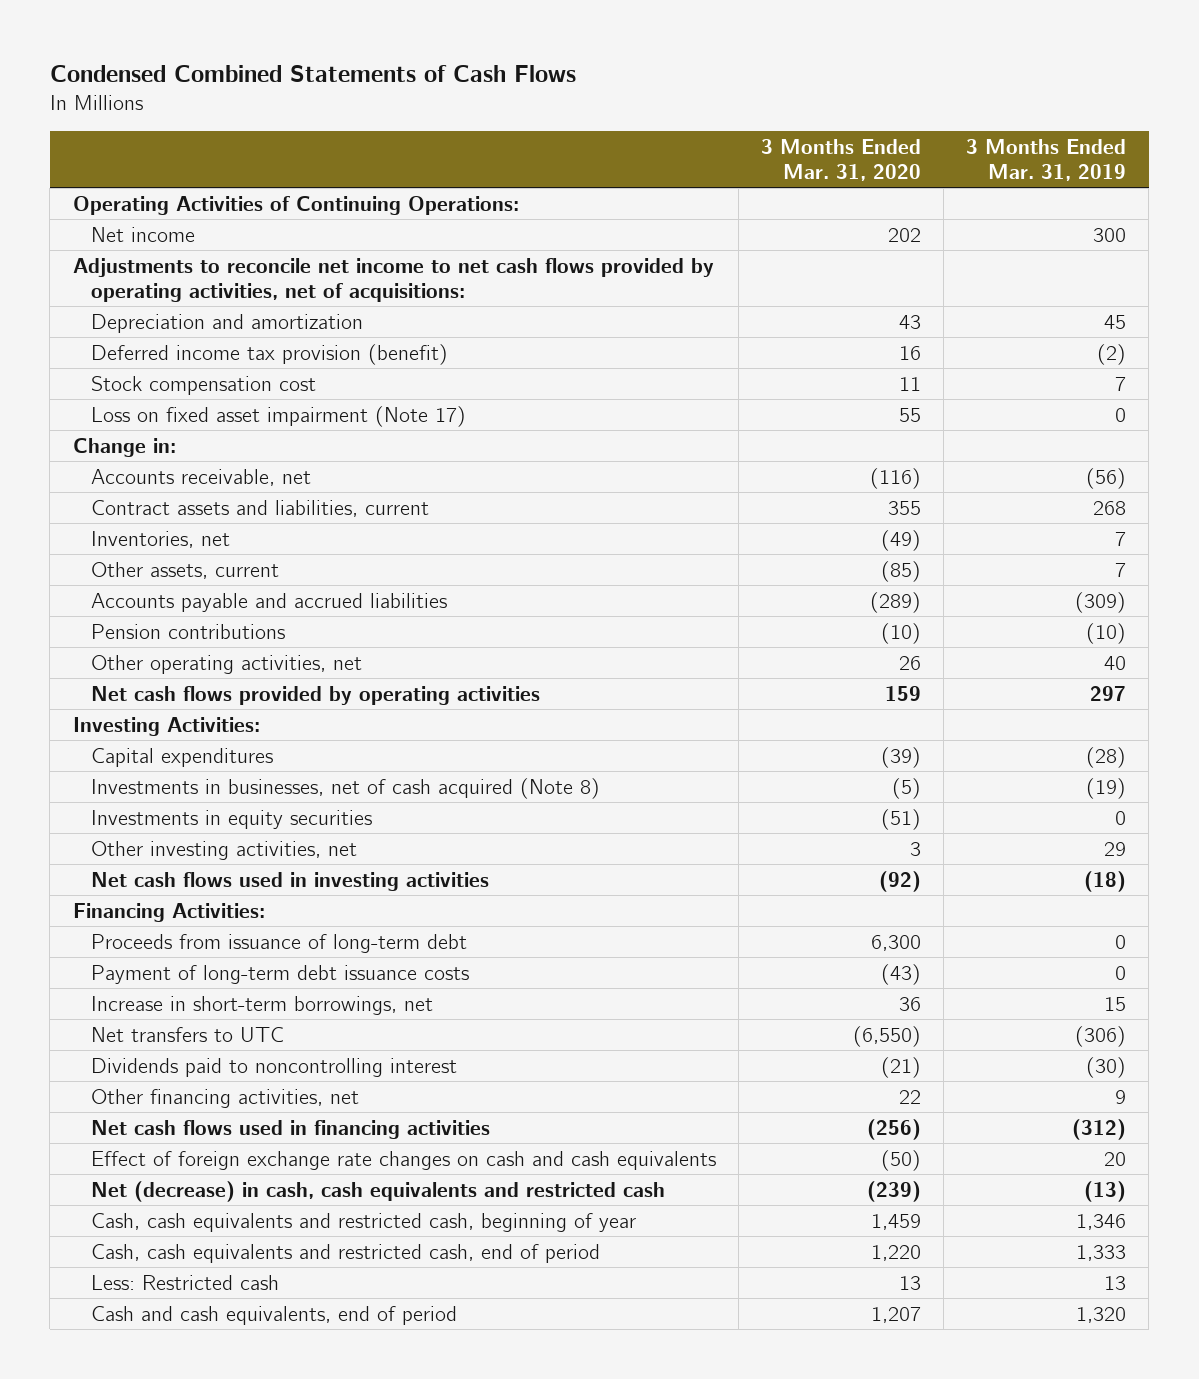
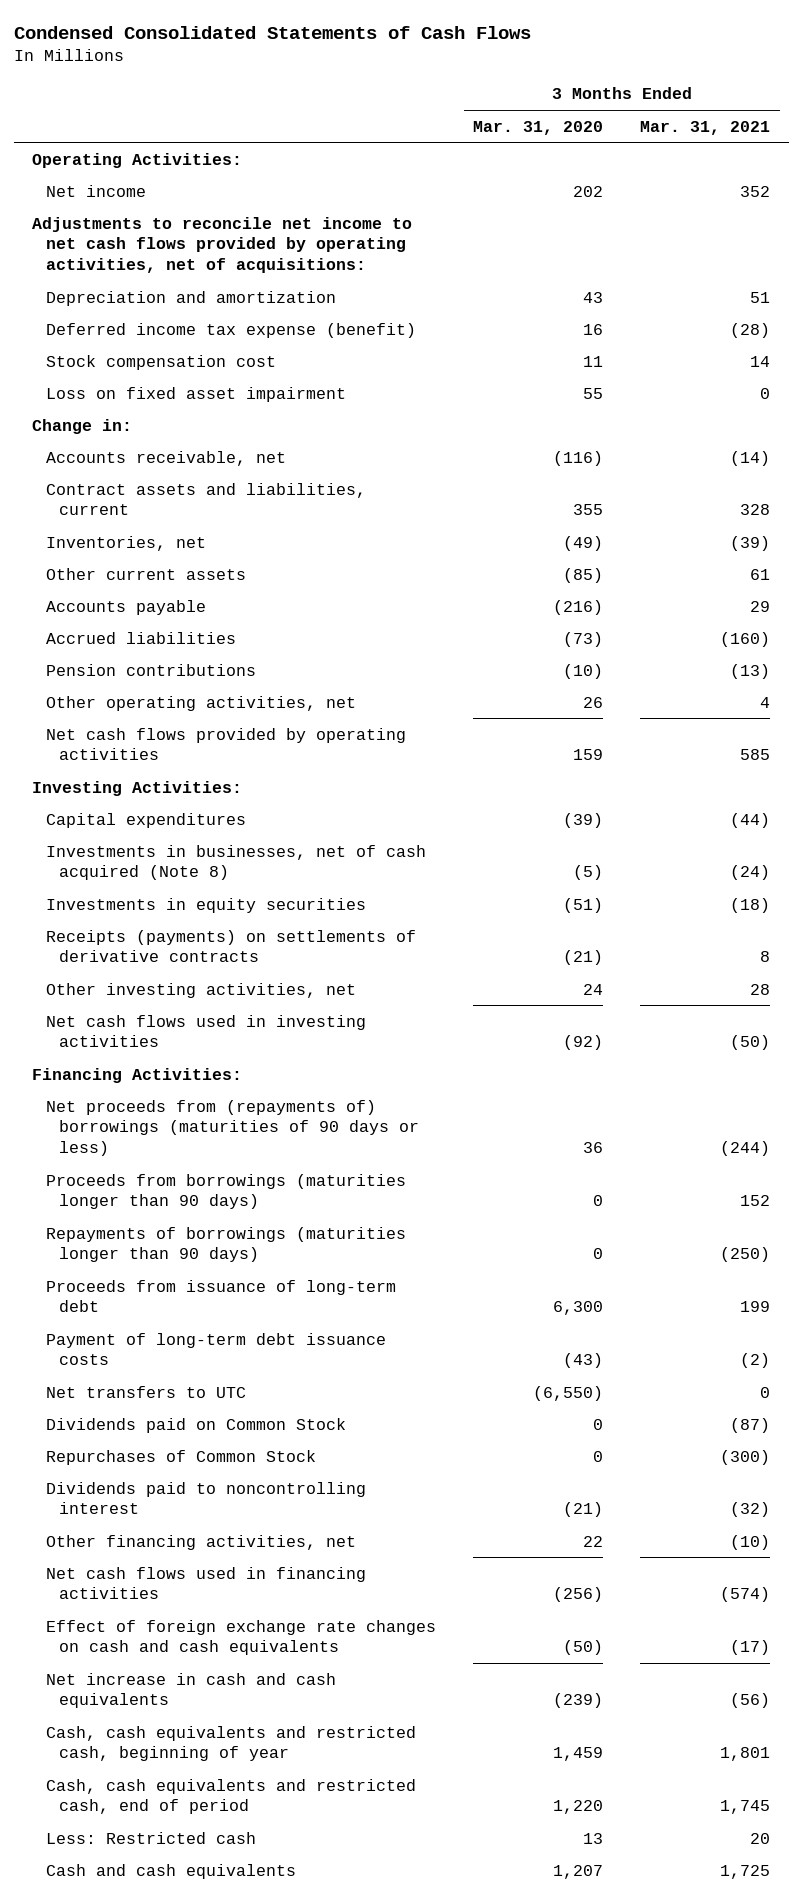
- Condensed Combined Statements of Cash Flows
+ Condensed Consolidated Statements of Cash Flows
- | 3 Months Ended Mar. 31, 2020 | 3 Months Ended Mar. 31, 2019
+ | 3 Months Ended Mar. 31, 2020 | 3 Months Ended Mar. 31, 2021
- Operating Activities of Continuing Operations:
+ Operating Activities:
- Deferred income tax provision (benefit) | 16 | (2)
+ Deferred income tax expense (benefit) | 16 | (28)
- Loss on fixed asset impairment (Note 17) | 55 | 0
+ Loss on fixed asset impairment | 55 | 0
- Other assets, current | (85) | 7
- Accounts payable and accrued liabilities | (289) | (309)
+ Other current assets | (85) | 61
+ Accounts payable | (216) | 29
+ Accrued liabilities | (73) | (160)
- Other investing activities, net | 3 | 29
+ Receipts (payments) on settlements of derivative contracts | (21) | 8
+ Other investing activities, net | 24 | 28
+ Net proceeds from (repayments of) borrowings (maturities of 90 days or less) | 36 | (244)
+ Proceeds from borrowings (maturities longer than 90 days) | 0 | 152
+ Repayments of borrowings (maturities longer than 90 days) | 0 | (250)
- Increase in short-term borrowings, net | 36 | 15
+ Dividends paid on Common Stock | 0 | (87)
+ Repurchases of Common Stock | 0 | (300)
- Net (decrease) in cash, cash equivalents and restricted cash | (239) | (13)
+ Net increase in cash and cash equivalents | (239) | (56)
- Cash and cash equivalents, end of period | 1,207 | 1,320
+ Cash and cash equivalents | 1,207 | 1,725

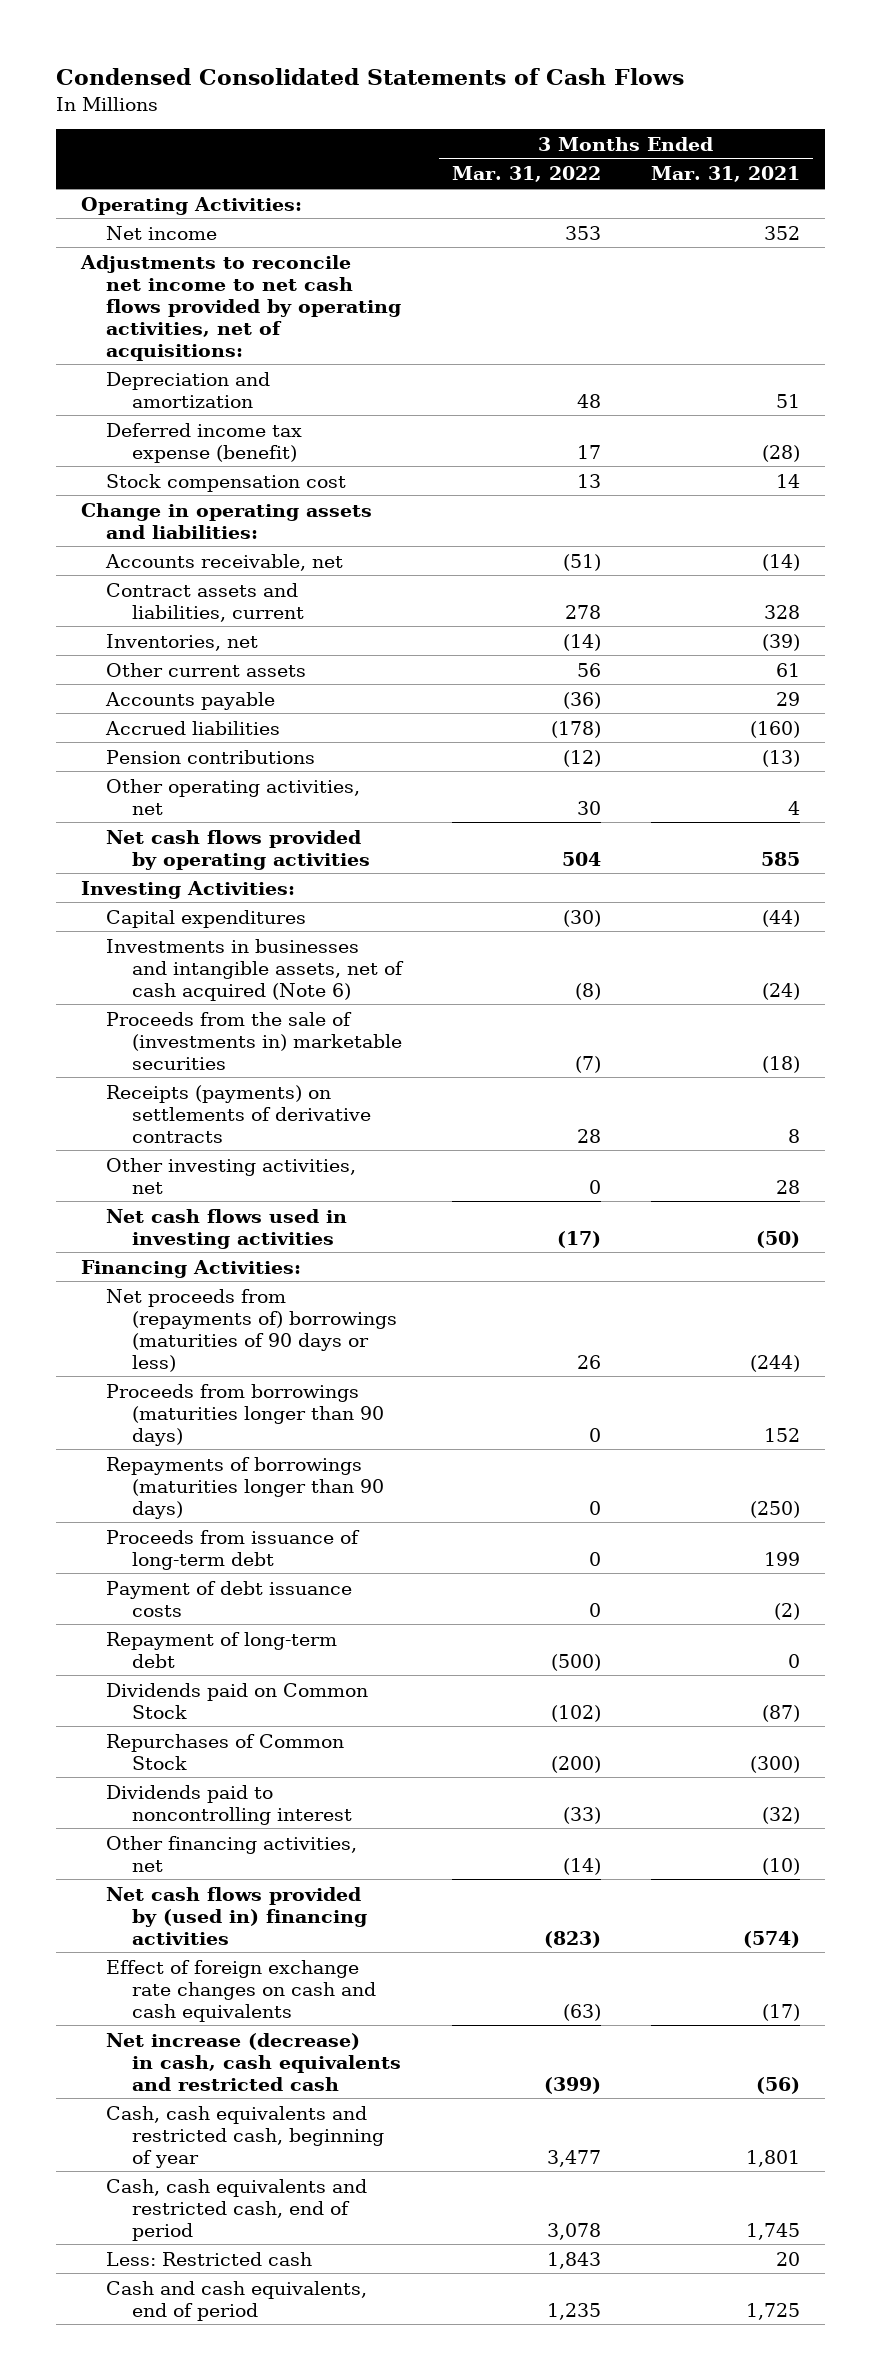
- | 3 Months Ended Mar. 31, 2020 | 3 Months Ended Mar. 31, 2021
+ | 3 Months Ended Mar. 31, 2022 | 3 Months Ended Mar. 31, 2021
- Loss on fixed asset impairment | 55 | 0
- Change in:
+ Change in operating assets and liabilities:
- Investments in businesses, net of cash acquired (Note 8) | (5) | (24)
- Investments in equity securities | (51) | (18)
+ Investments in businesses and intangible assets, net of cash acquired (Note 6) | (8) | (24)
+ Proceeds from the sale of (investments in) marketable securities | (7) | (18)
- Payment of long-term debt issuance costs | (43) | (2)
- Net transfers to UTC | (6,550) | 0
+ Payment of debt issuance costs | 0 | (2)
+ Repayment of long-term debt | (500) | 0
- Net cash flows used in financing activities | (256) | (574)
+ Net cash flows provided by (used in) financing activities | (823) | (574)
- Net increase in cash and cash equivalents | (239) | (56)
+ Net increase (decrease) in cash, cash equivalents and restricted cash | (399) | (56)
- Cash and cash equivalents | 1,207 | 1,725
+ Cash and cash equivalents, end of period | 1,235 | 1,725

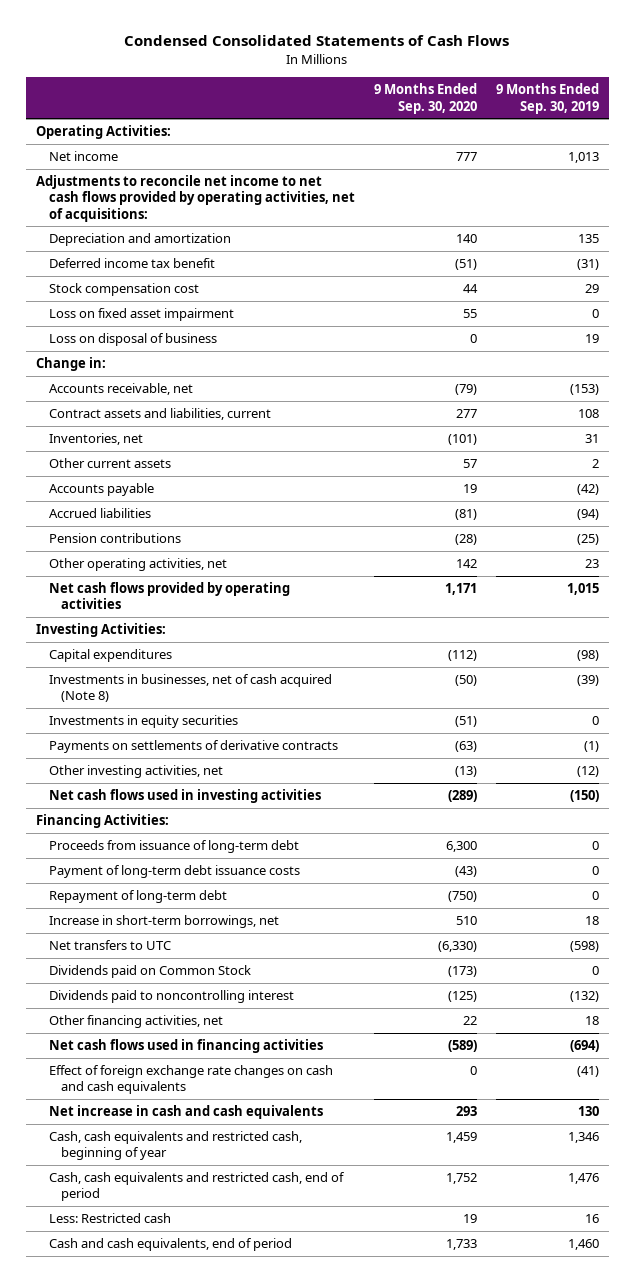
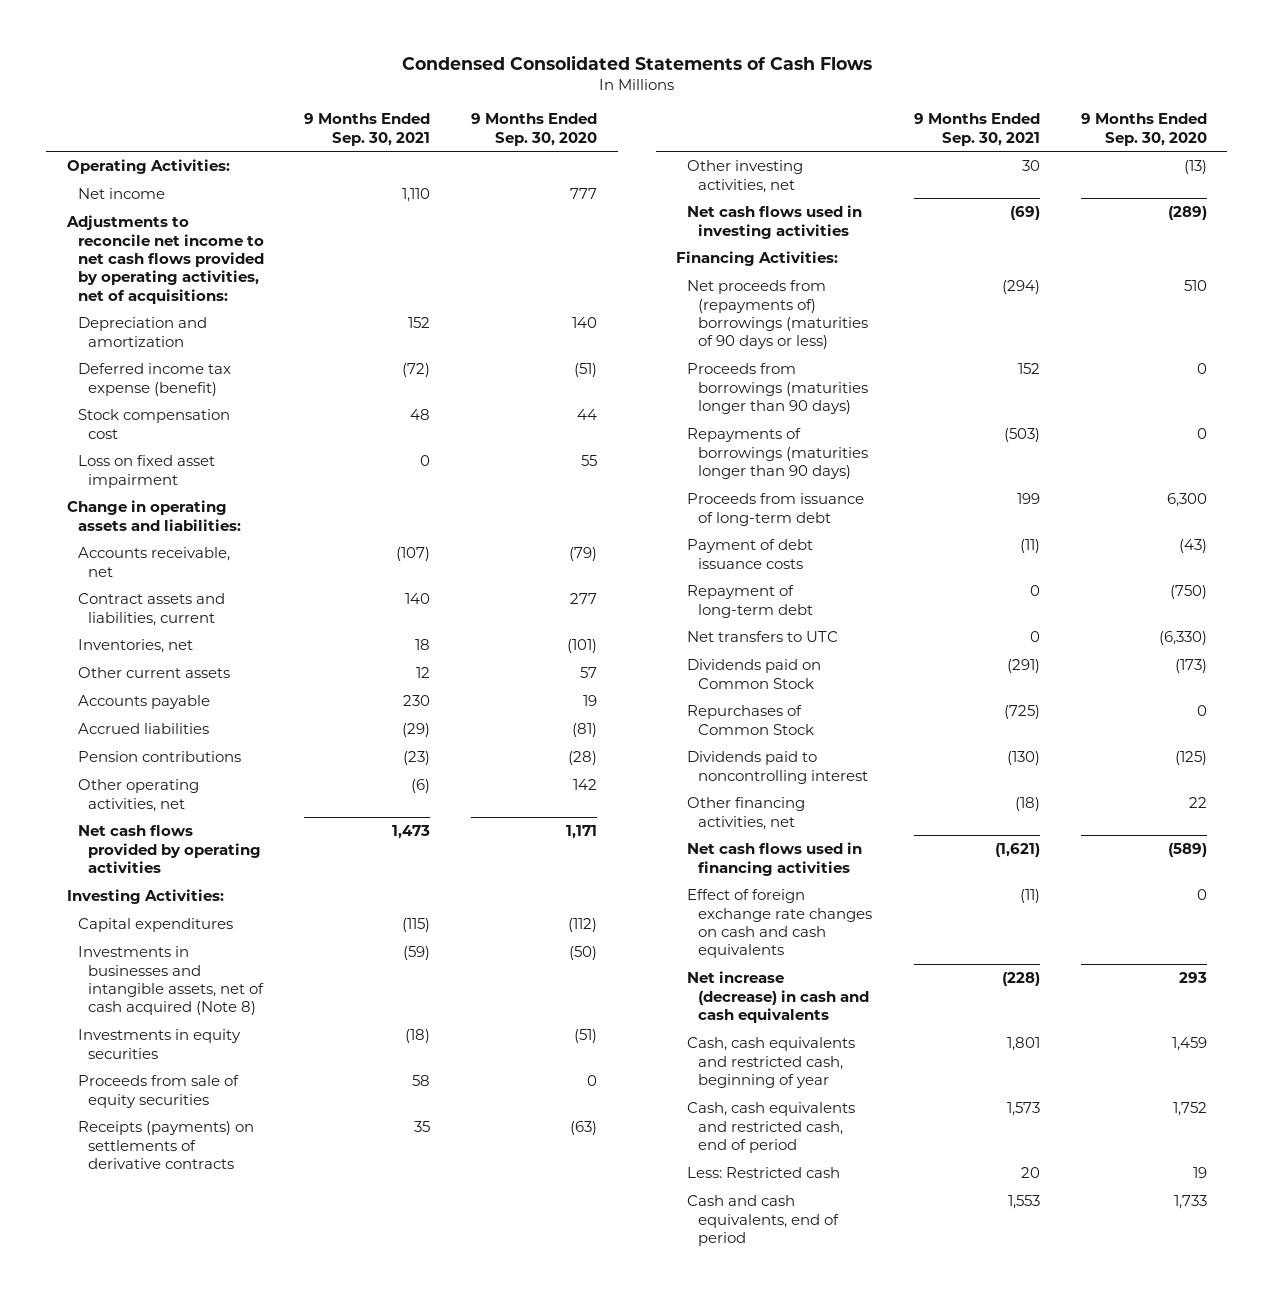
- | 9 Months Ended Sep. 30, 2020 | 9 Months Ended Sep. 30, 2019
+ | 9 Months Ended Sep. 30, 2021 | 9 Months Ended Sep. 30, 2020
- Deferred income tax benefit | (51) | (31)
+ Deferred income tax expense (benefit) | (72) | (51)
- Loss on disposal of business | 0 | 19
- Change in:
+ Change in operating assets and liabilities:
- Investments in businesses, net of cash acquired (Note 8) | (50) | (39)
+ Investments in businesses and intangible assets, net of cash acquired (Note 8) | (59) | (50)
- Payments on settlements of derivative contracts | (63) | (1)
+ Proceeds from sale of equity securities | 58 | 0
+ Receipts (payments) on settlements of derivative contracts | 35 | (63)
+ Net proceeds from (repayments of) borrowings (maturities of 90 days or less) | (294) | 510
+ Proceeds from borrowings (maturities longer than 90 days) | 152 | 0
+ Repayments of borrowings (maturities longer than 90 days) | (503) | 0
- Payment of long-term debt issuance costs | (43) | 0
+ Payment of debt issuance costs | (11) | (43)
- Increase in short-term borrowings, net | 510 | 18
+ Repurchases of Common Stock | (725) | 0
- Net increase in cash and cash equivalents | 293 | 130
+ Net increase (decrease) in cash and cash equivalents | (228) | 293

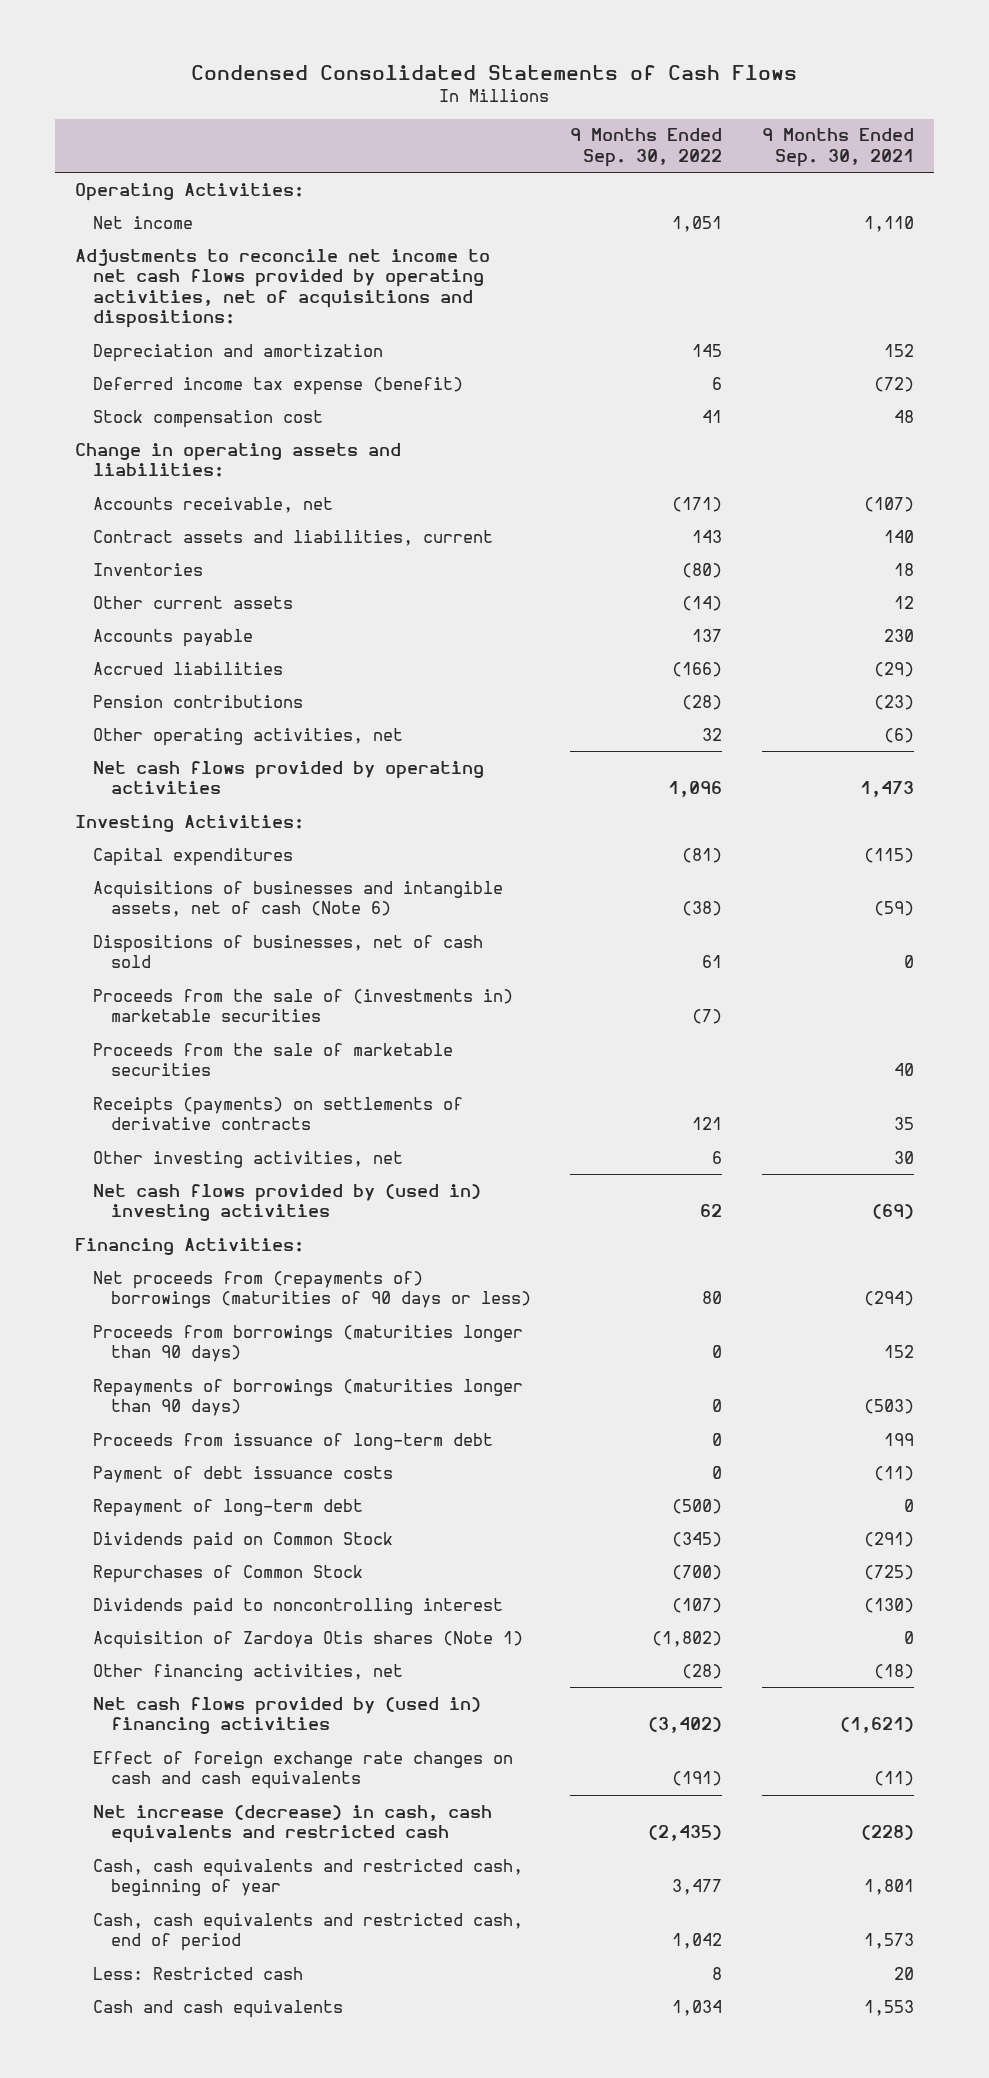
- | 9 Months Ended Sep. 30, 2021 | 9 Months Ended Sep. 30, 2020
+ | 9 Months Ended Sep. 30, 2022 | 9 Months Ended Sep. 30, 2021
- Adjustments to reconcile net income to net cash flows provided by operating activities, net of acquisitions:
+ Adjustments to reconcile net income to net cash flows provided by operating activities, net of acquisitions and dispositions:
- Loss on fixed asset impairment | 0 | 55
- Inventories, net | 18 | (101)
+ Inventories | (80) | 18
- Investments in businesses and intangible assets, net of cash acquired (Note 8) | (59) | (50)
- Investments in equity securities | (18) | (51)
- Proceeds from sale of equity securities | 58 | 0
+ Acquisitions of businesses and intangible assets, net of cash (Note 6) | (38) | (59)
+ Dispositions of businesses, net of cash sold | 61 | 0
+ Proceeds from the sale of (investments in) marketable securities | (7) |
+ Proceeds from the sale of marketable securities | | 40
- Net cash flows used in investing activities | (69) | (289)
+ Net cash flows provided by (used in) investing activities | 62 | (69)
- Net transfers to UTC | 0 | (6,330)
+ Acquisition of Zardoya Otis shares (Note 1) | (1,802) | 0
- Net cash flows used in financing activities | (1,621) | (589)
+ Net cash flows provided by (used in) financing activities | (3,402) | (1,621)
- Net increase (decrease) in cash and cash equivalents | (228) | 293
+ Net increase (decrease) in cash, cash equivalents and restricted cash | (2,435) | (228)
- Cash and cash equivalents, end of period | 1,553 | 1,733
+ Cash and cash equivalents | 1,034 | 1,553

